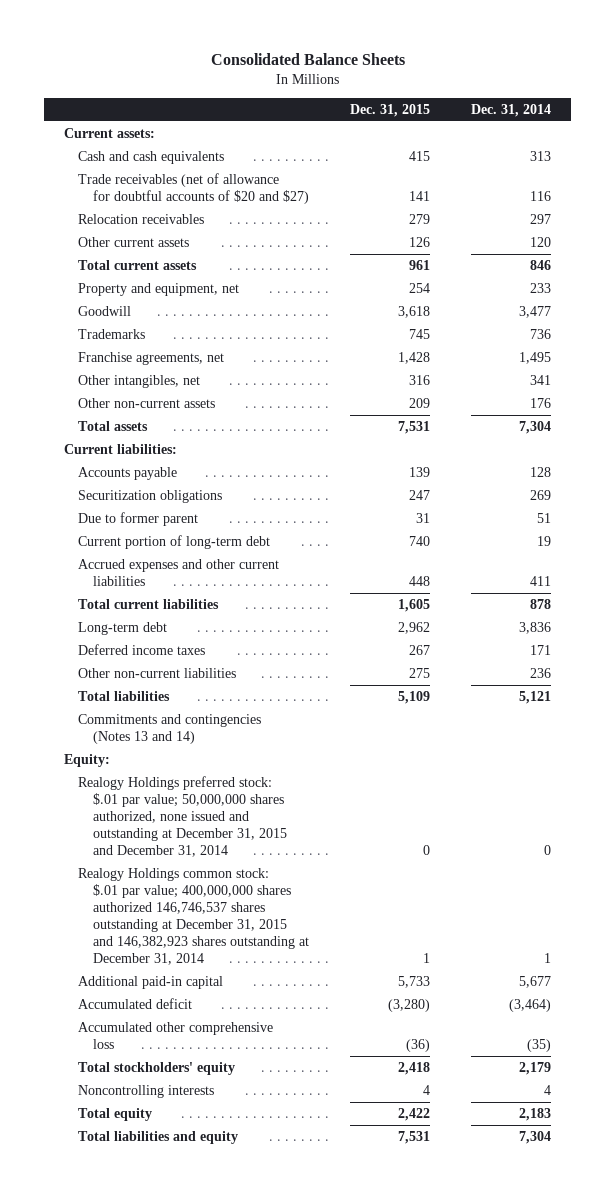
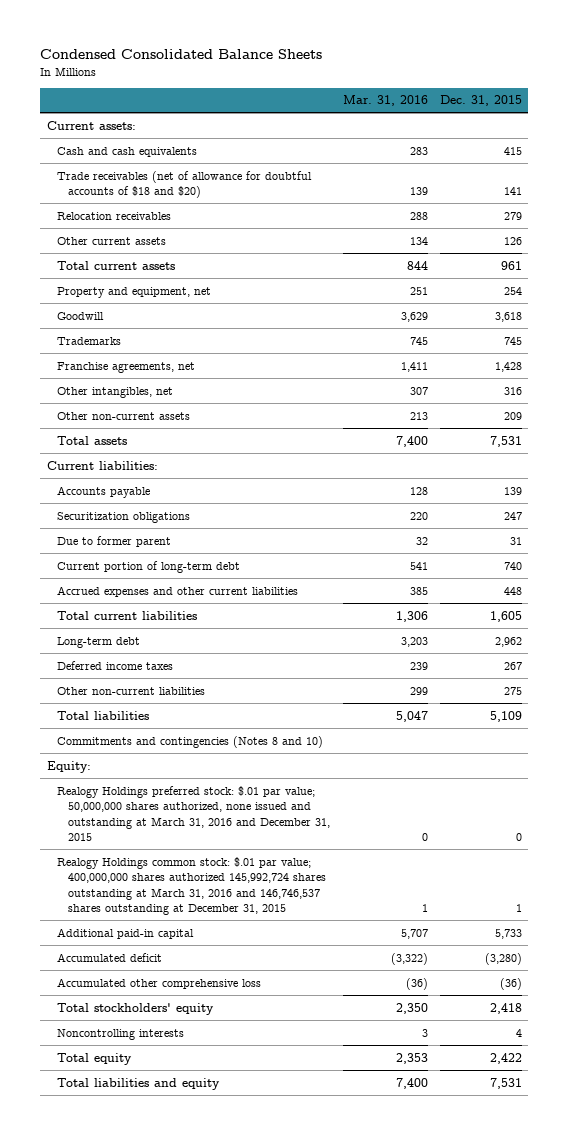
- Consolidated Balance Sheets
+ Condensed Consolidated Balance Sheets
- | Dec. 31, 2015 | Dec. 31, 2014
+ | Mar. 31, 2016 | Dec. 31, 2015
- Trade receivables (net of allowance for doubtful accounts of $20 and $27) | 141 | 116
+ Trade receivables (net of allowance for doubtful accounts of $18 and $20) | 139 | 141
- Commitments and contingencies (Notes 13 and 14)
+ Commitments and contingencies (Notes 8 and 10)
- Realogy Holdings preferred stock: $.01 par value; 50,000,000 shares authorized, none issued and outstanding at December 31, 2015 and December 31, 2014 | 0 | 0
- Realogy Holdings common stock: $.01 par value; 400,000,000 shares authorized 146,746,537 shares outstanding at December 31, 2015 and 146,382,923 shares outstanding at December 31, 2014 | 1 | 1
+ Realogy Holdings preferred stock: $.01 par value; 50,000,000 shares authorized, none issued and outstanding at March 31, 2016 and December 31, 2015 | 0 | 0
+ Realogy Holdings common stock: $.01 par value; 400,000,000 shares authorized 145,992,724 shares outstanding at March 31, 2016 and 146,746,537 shares outstanding at December 31, 2015 | 1 | 1

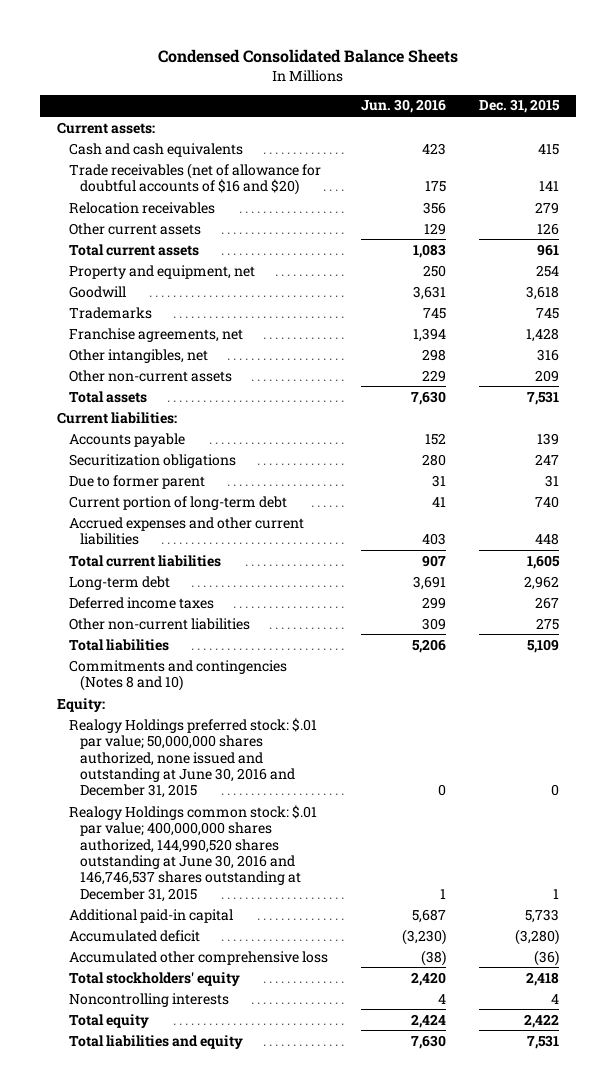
- | Mar. 31, 2016 | Dec. 31, 2015
+ | Jun. 30, 2016 | Dec. 31, 2015
- Trade receivables (net of allowance for doubtful accounts of $18 and $20) | 139 | 141
+ Trade receivables (net of allowance for doubtful accounts of $16 and $20) | 175 | 141
- Realogy Holdings preferred stock: $.01 par value; 50,000,000 shares authorized, none issued and outstanding at March 31, 2016 and December 31, 2015 | 0 | 0
- Realogy Holdings common stock: $.01 par value; 400,000,000 shares authorized 145,992,724 shares outstanding at March 31, 2016 and 146,746,537 shares outstanding at December 31, 2015 | 1 | 1
+ Realogy Holdings preferred stock: $.01 par value; 50,000,000 shares authorized, none issued and outstanding at June 30, 2016 and December 31, 2015 | 0 | 0
+ Realogy Holdings common stock: $.01 par value; 400,000,000 shares authorized, 144,990,520 shares outstanding at June 30, 2016 and 146,746,537 shares outstanding at December 31, 2015 | 1 | 1

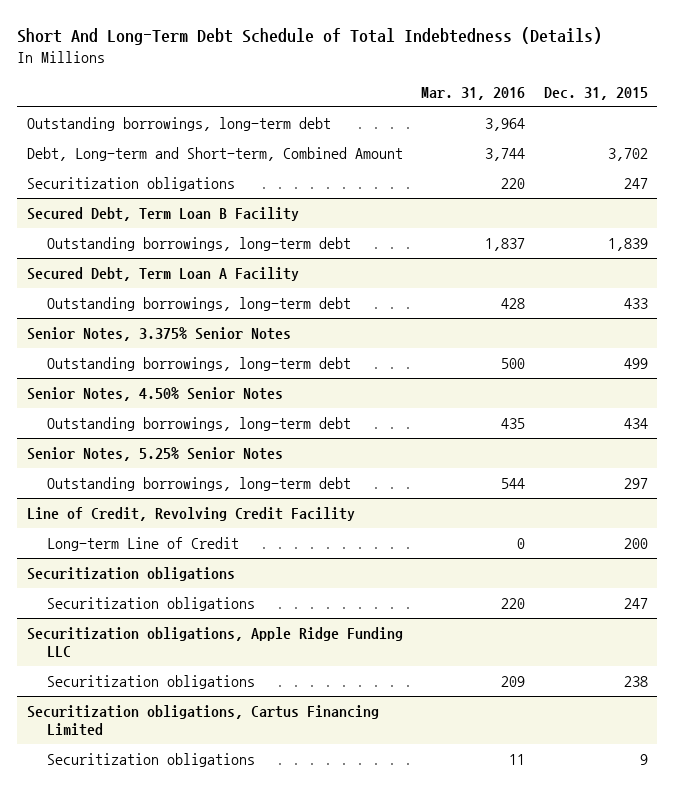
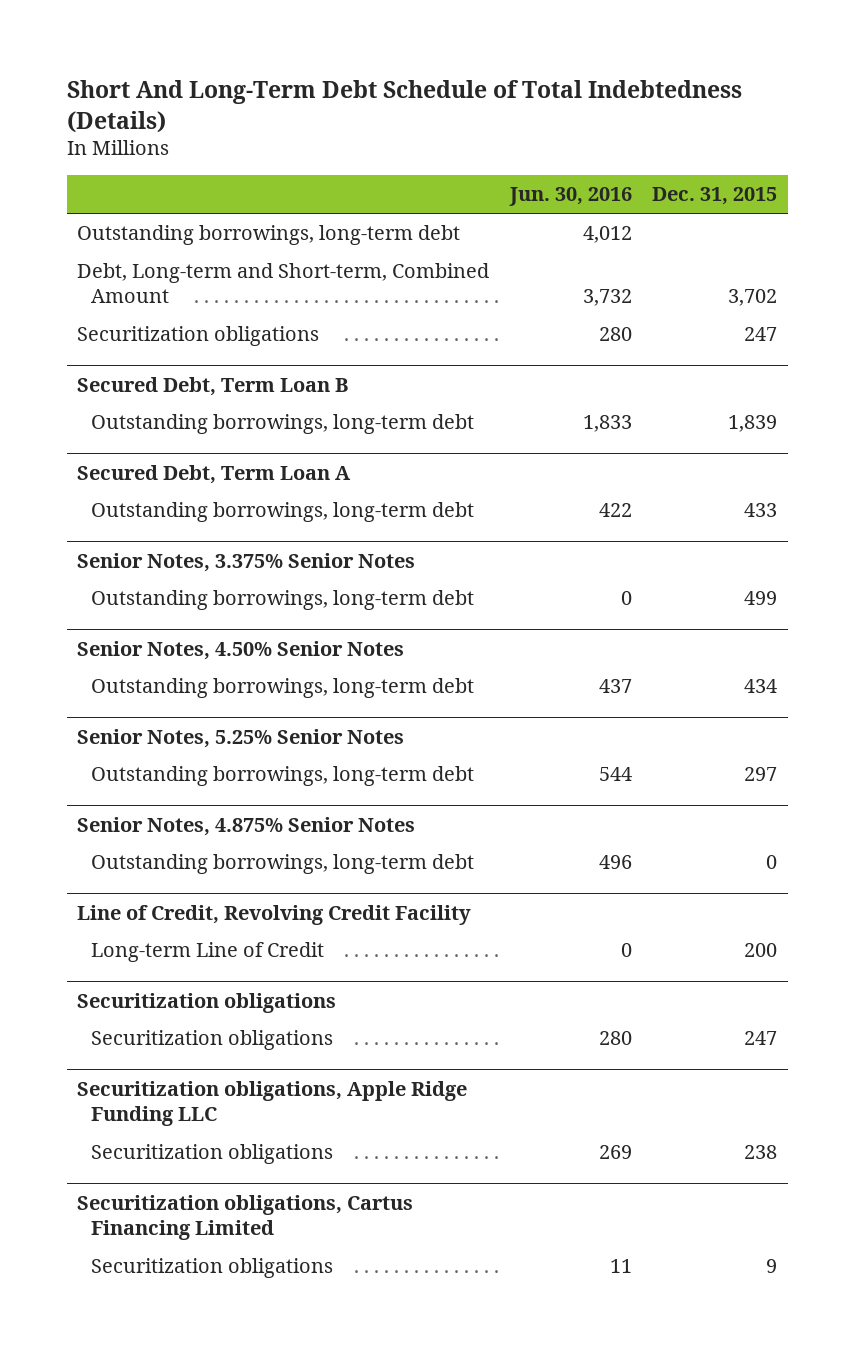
- | Mar. 31, 2016 | Dec. 31, 2015
+ | Jun. 30, 2016 | Dec. 31, 2015
- Secured Debt, Term Loan B Facility
+ Secured Debt, Term Loan B
- Secured Debt, Term Loan A Facility
+ Secured Debt, Term Loan A
+ Senior Notes, 4.875% Senior Notes
+ Outstanding borrowings, long-term debt | 496 | 0

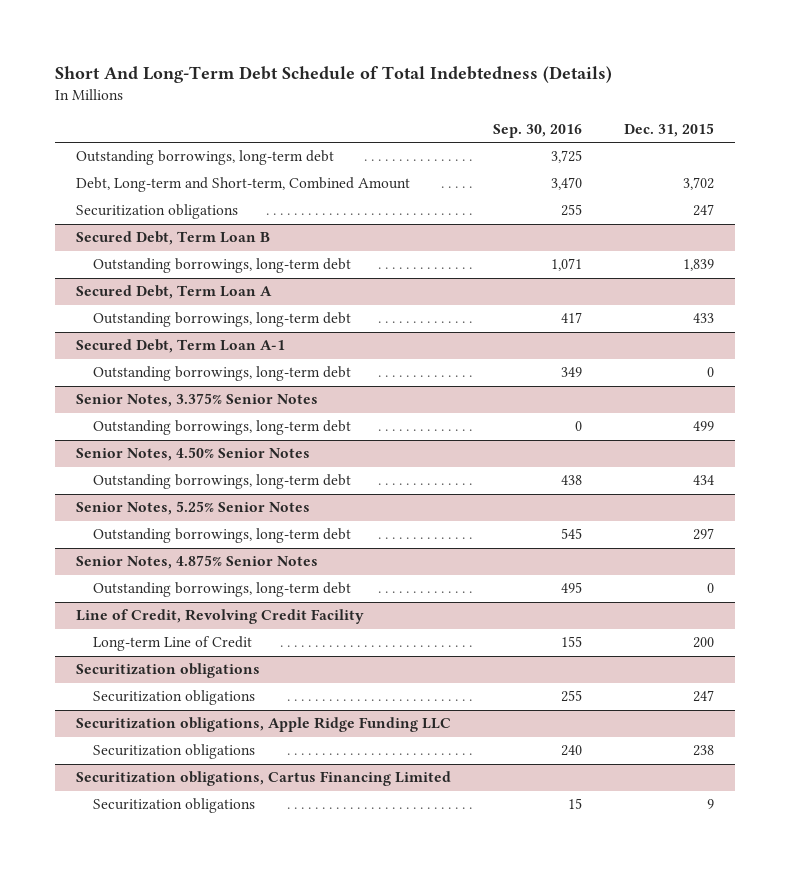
- | Jun. 30, 2016 | Dec. 31, 2015
+ | Sep. 30, 2016 | Dec. 31, 2015
+ Secured Debt, Term Loan A-1
+ Outstanding borrowings, long-term debt | 349 | 0

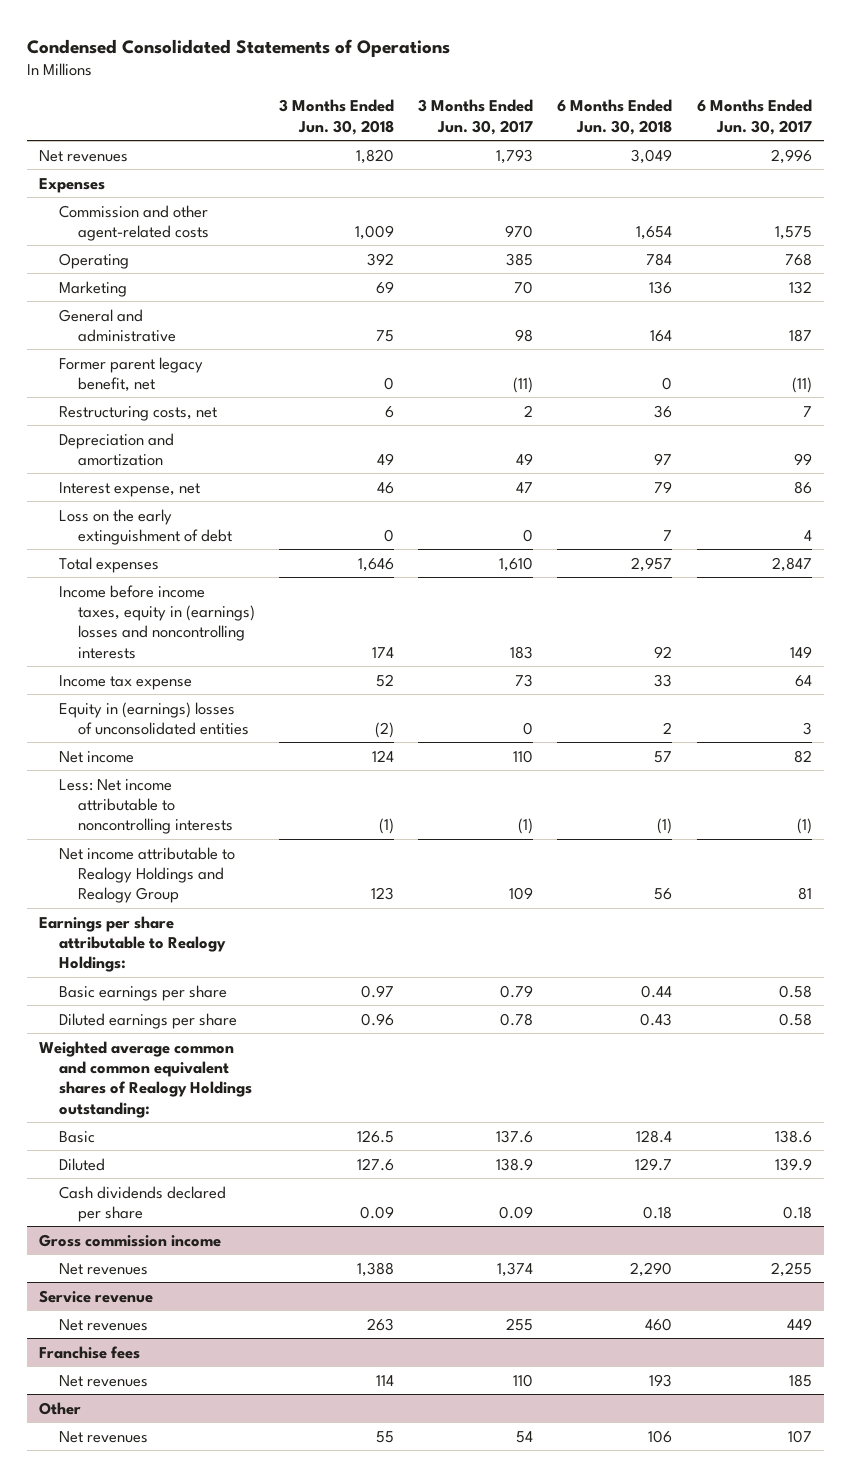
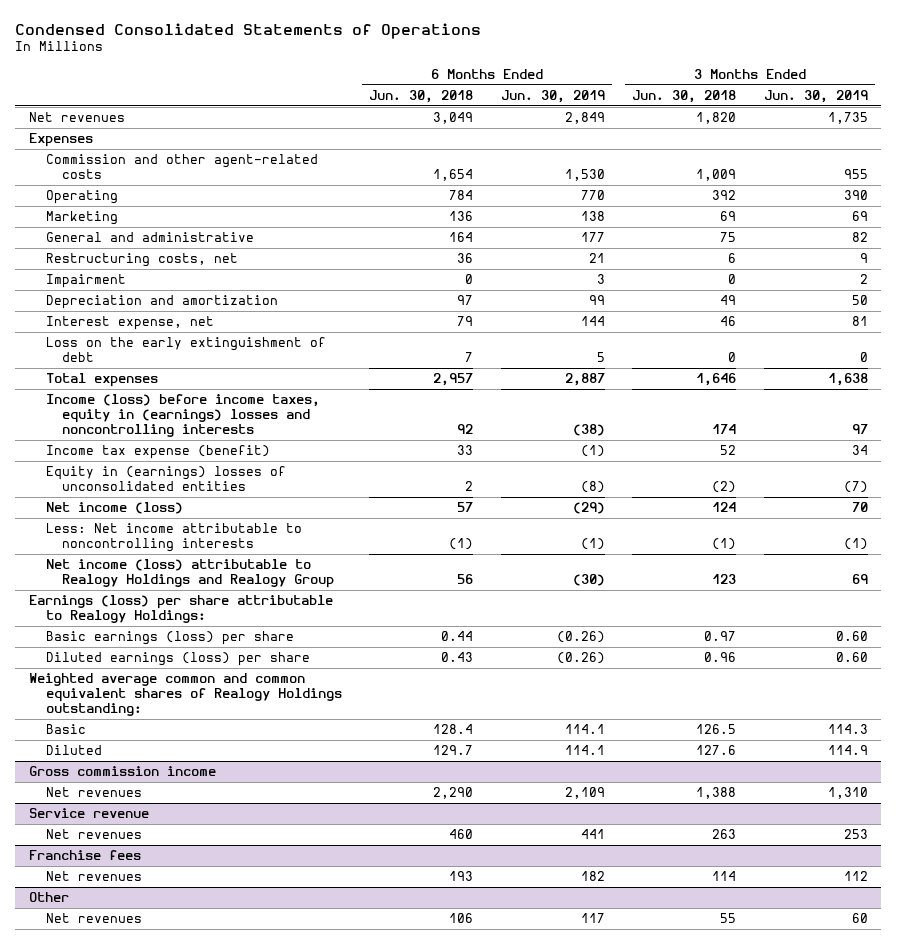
- | 3 Months Ended Jun. 30, 2018 | 3 Months Ended Jun. 30, 2017 | 6 Months Ended Jun. 30, 2018 | 6 Months Ended Jun. 30, 2017
+ | 6 Months Ended Jun. 30, 2018 | 6 Months Ended Jun. 30, 2019 | 3 Months Ended Jun. 30, 2018 | 3 Months Ended Jun. 30, 2019
- Former parent legacy benefit, net | 0 | (11) | 0 | (11)
+ Impairment | 0 | 3 | 0 | 2
- Income before income taxes, equity in (earnings) losses and noncontrolling interests | 174 | 183 | 92 | 149
- Income tax expense | 52 | 73 | 33 | 64
+ Income (loss) before income taxes, equity in (earnings) losses and noncontrolling interests | 92 | (38) | 174 | 97
+ Income tax expense (benefit) | 33 | (1) | 52 | 34
- Net income | 124 | 110 | 57 | 82
+ Net income (loss) | 57 | (29) | 124 | 70
- Net income attributable to Realogy Holdings and Realogy Group | 123 | 109 | 56 | 81
- Earnings per share attributable to Realogy Holdings:
- Basic earnings per share | 0.97 | 0.79 | 0.44 | 0.58
- Diluted earnings per share | 0.96 | 0.78 | 0.43 | 0.58
+ Net income (loss) attributable to Realogy Holdings and Realogy Group | 56 | (30) | 123 | 69
+ Earnings (loss) per share attributable to Realogy Holdings:
+ Basic earnings (loss) per share | 0.44 | (0.26) | 0.97 | 0.60
+ Diluted earnings (loss) per share | 0.43 | (0.26) | 0.96 | 0.60
- Cash dividends declared per share | 0.09 | 0.09 | 0.18 | 0.18

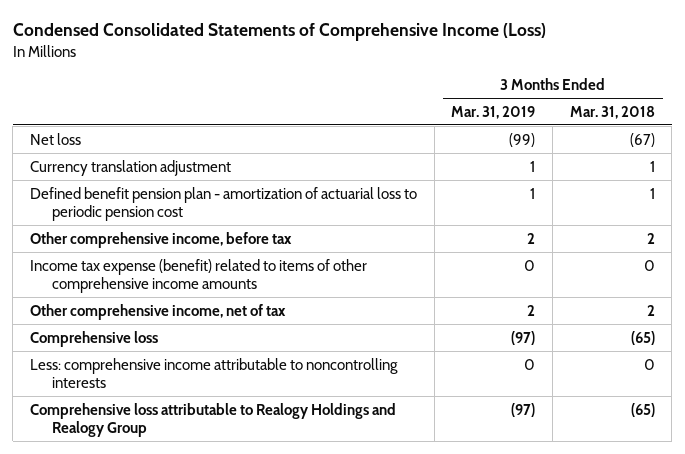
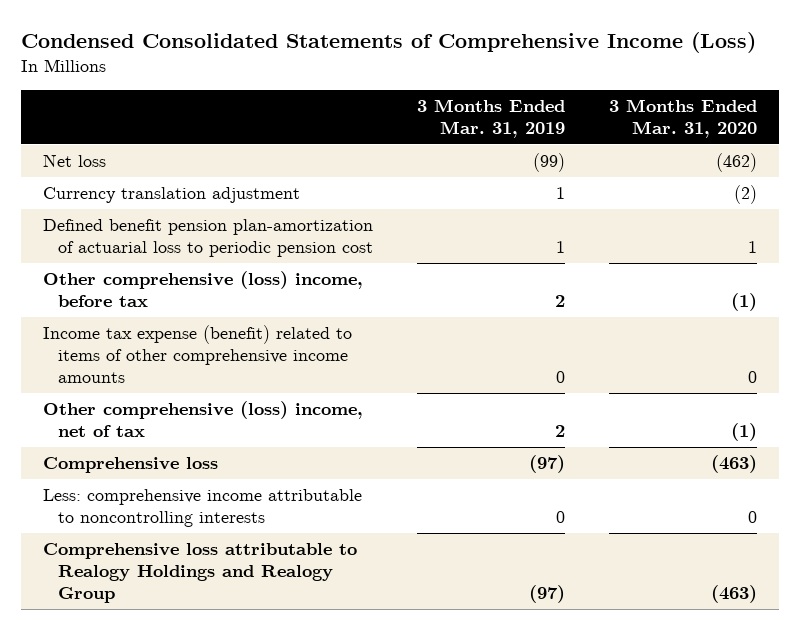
- | 3 Months Ended Mar. 31, 2019 | 3 Months Ended Mar. 31, 2018
+ | 3 Months Ended Mar. 31, 2019 | 3 Months Ended Mar. 31, 2020
- Defined benefit pension plan - amortization of actuarial loss to periodic pension cost | 1 | 1
- Other comprehensive income, before tax | 2 | 2
+ Defined benefit pension plan-amortization of actuarial loss to periodic pension cost | 1 | 1
+ Other comprehensive (loss) income, before tax | 2 | (1)
- Other comprehensive income, net of tax | 2 | 2
+ Other comprehensive (loss) income, net of tax | 2 | (1)

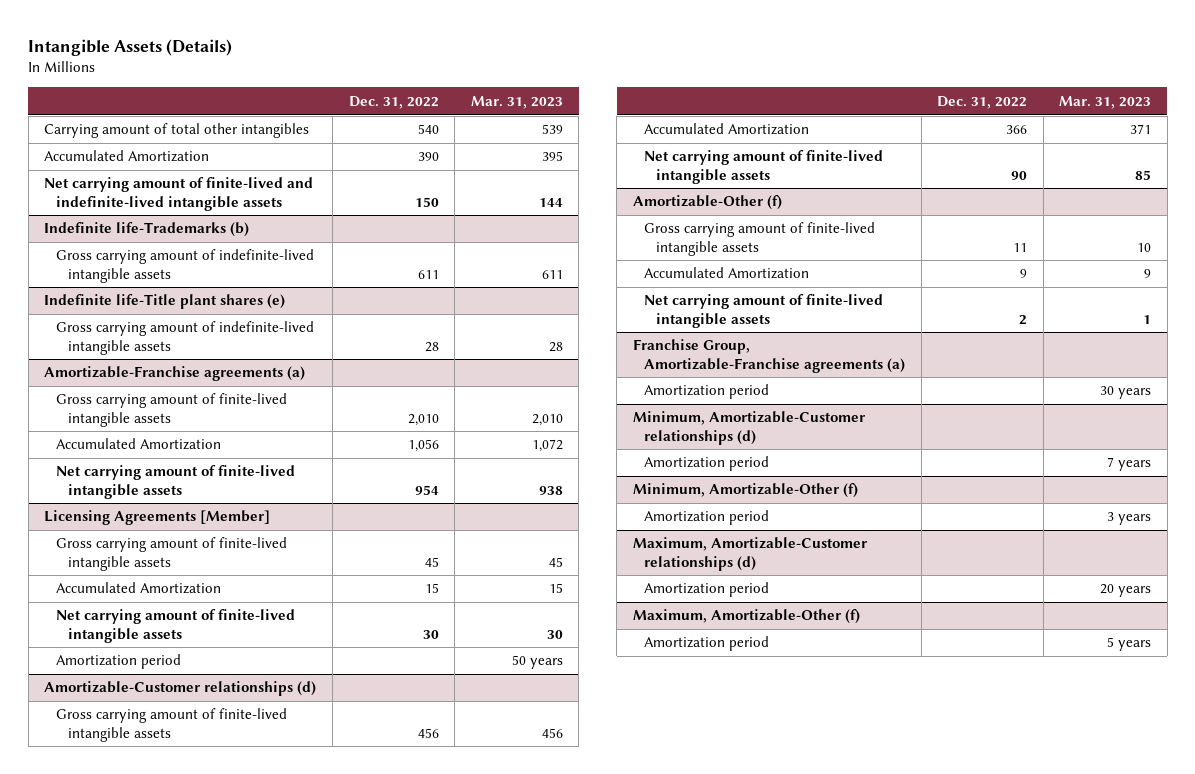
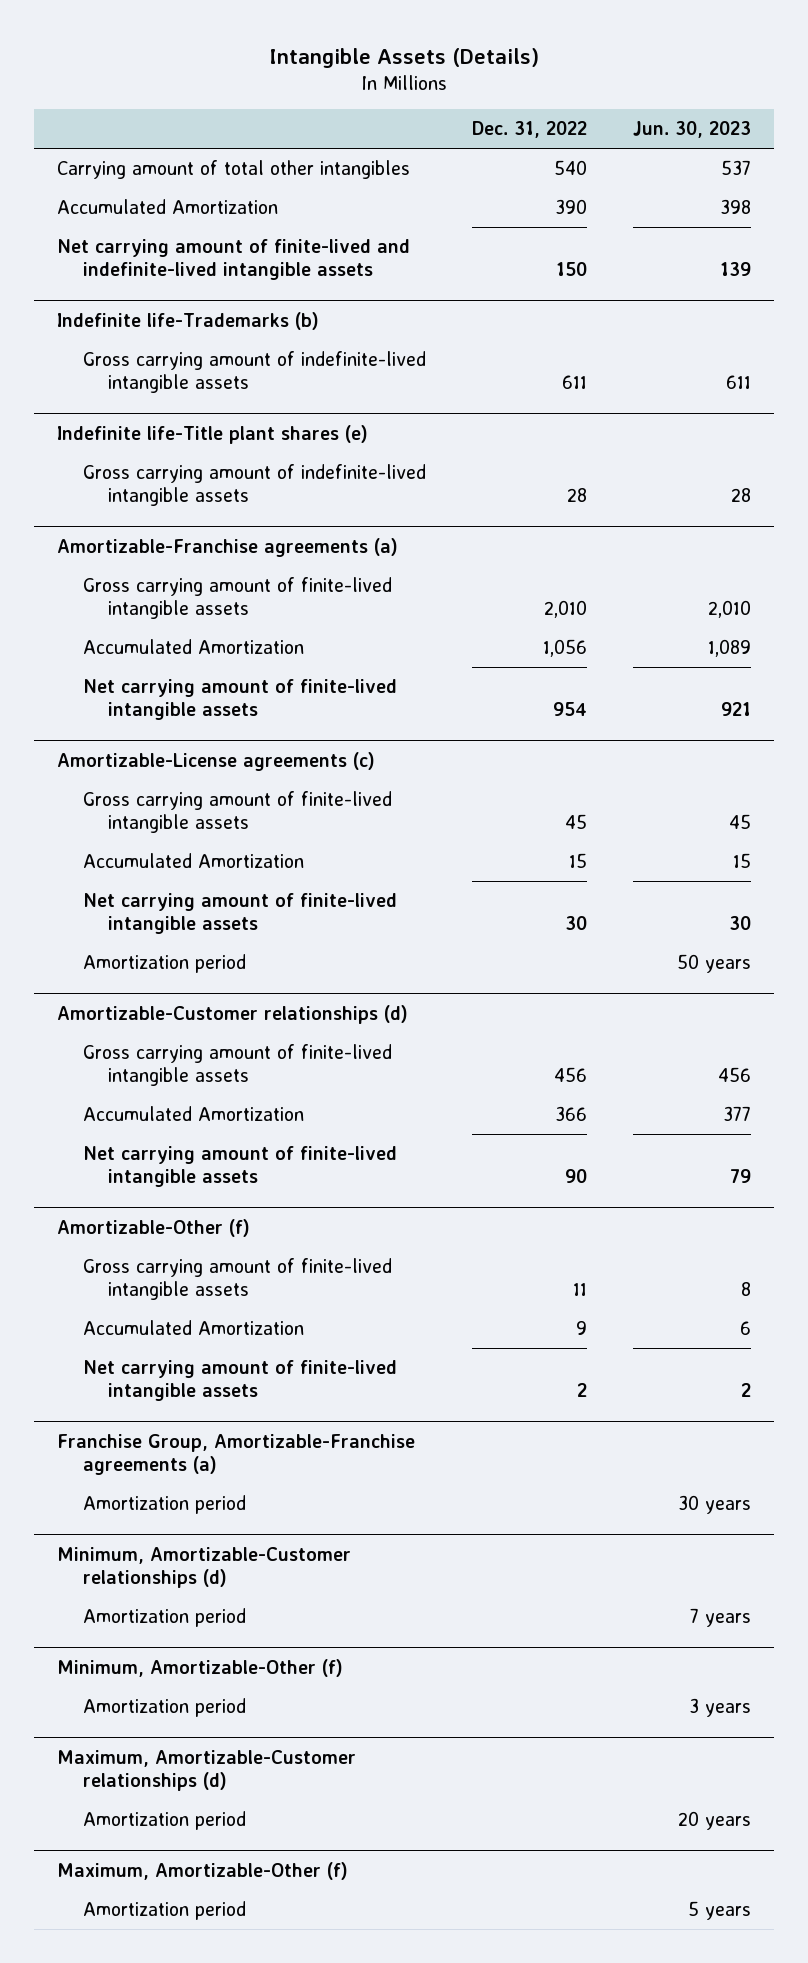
- | Dec. 31, 2022 | Mar. 31, 2023
+ | Dec. 31, 2022 | Jun. 30, 2023
- Licensing Agreements [Member]
+ Amortizable-License agreements (c)

